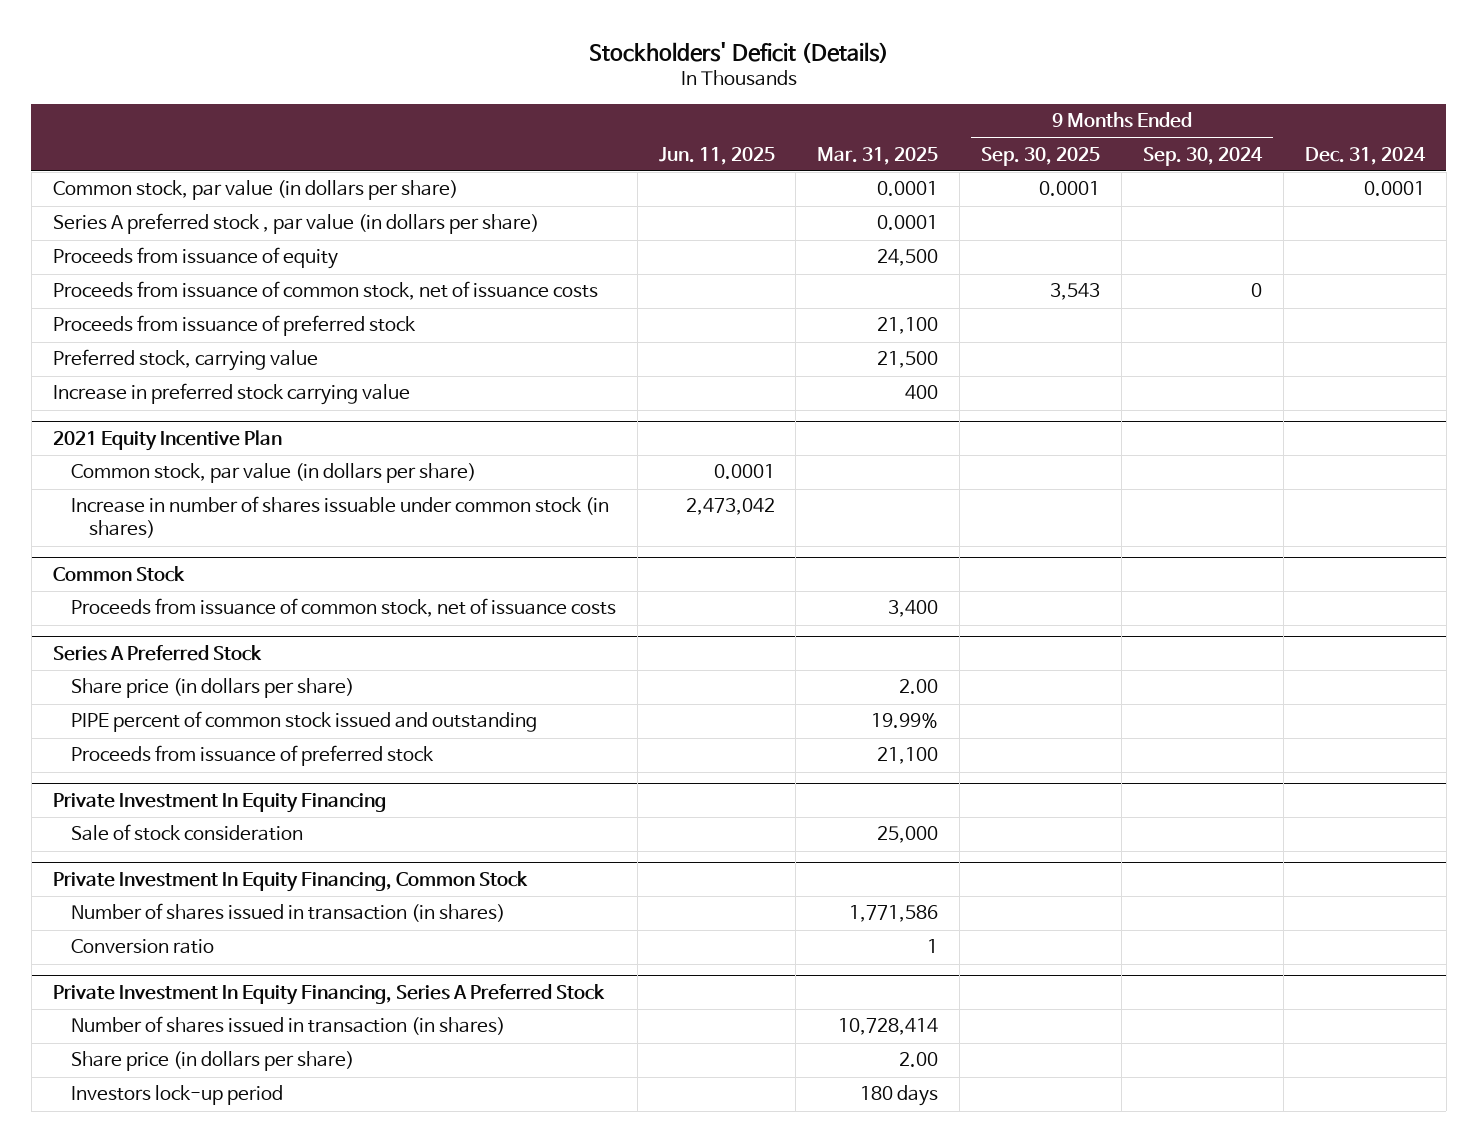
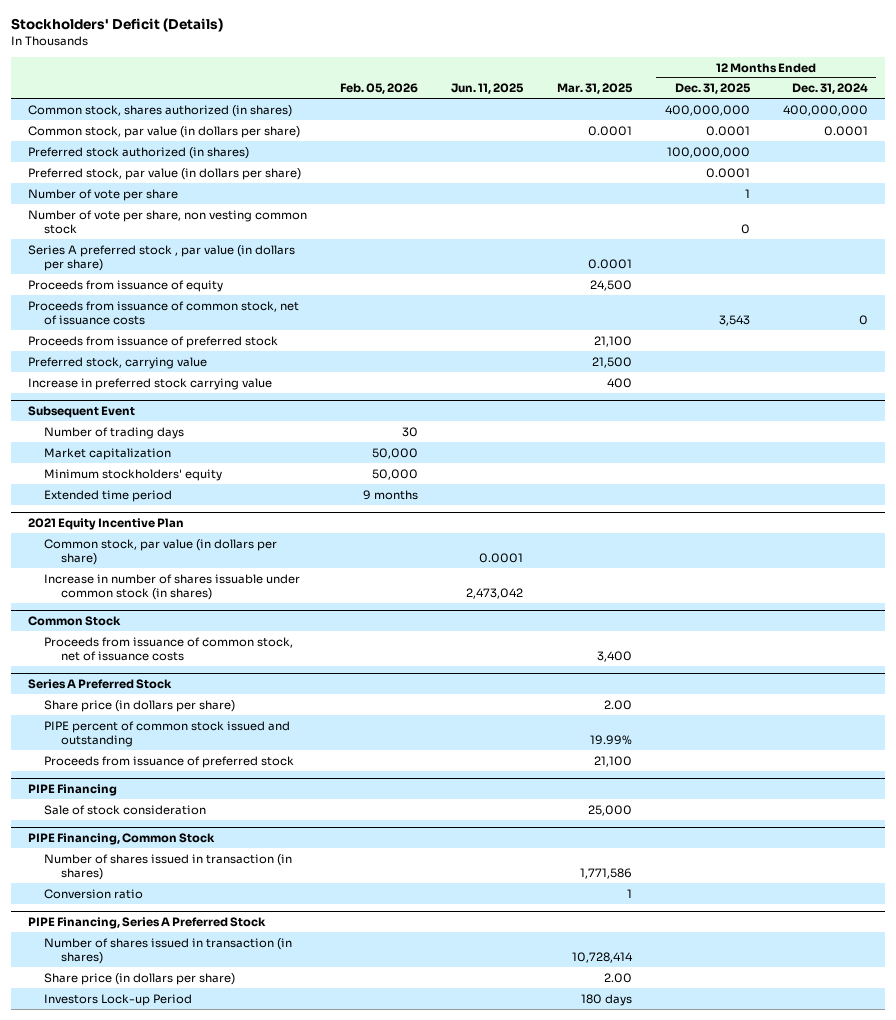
- | Jun. 11, 2025 | Mar. 31, 2025 | 9 Months Ended Sep. 30, 2025 | 9 Months Ended Sep. 30, 2024 | Dec. 31, 2024
+ | Feb. 05, 2026 | Jun. 11, 2025 | Mar. 31, 2025 | 12 Months Ended Dec. 31, 2025 | 12 Months Ended Dec. 31, 2024
+ Common stock, shares authorized (in shares) | | | | 400,000,000 | 400,000,000
+ Preferred stock authorized (in shares) | | | | 100,000,000 |
+ Preferred stock, par value (in dollars per share) | | | | 0.0001 |
+ Number of vote per share | | | | 1 |
+ Number of vote per share, non vesting common stock | | | | 0 |
+ Subsequent Event
+ Number of trading days | 30 | | | |
+ Market capitalization | 50,000 | | | |
+ Minimum stockholders' equity | 50,000 | | | |
+ Extended time period | 9 months | | | |
- Private Investment In Equity Financing
+ PIPE Financing
- Private Investment In Equity Financing, Common Stock
+ PIPE Financing, Common Stock
- Private Investment In Equity Financing, Series A Preferred Stock
+ PIPE Financing, Series A Preferred Stock
- Investors lock-up period | | 180 days | | |
+ Investors Lock-up Period | | | 180 days | |

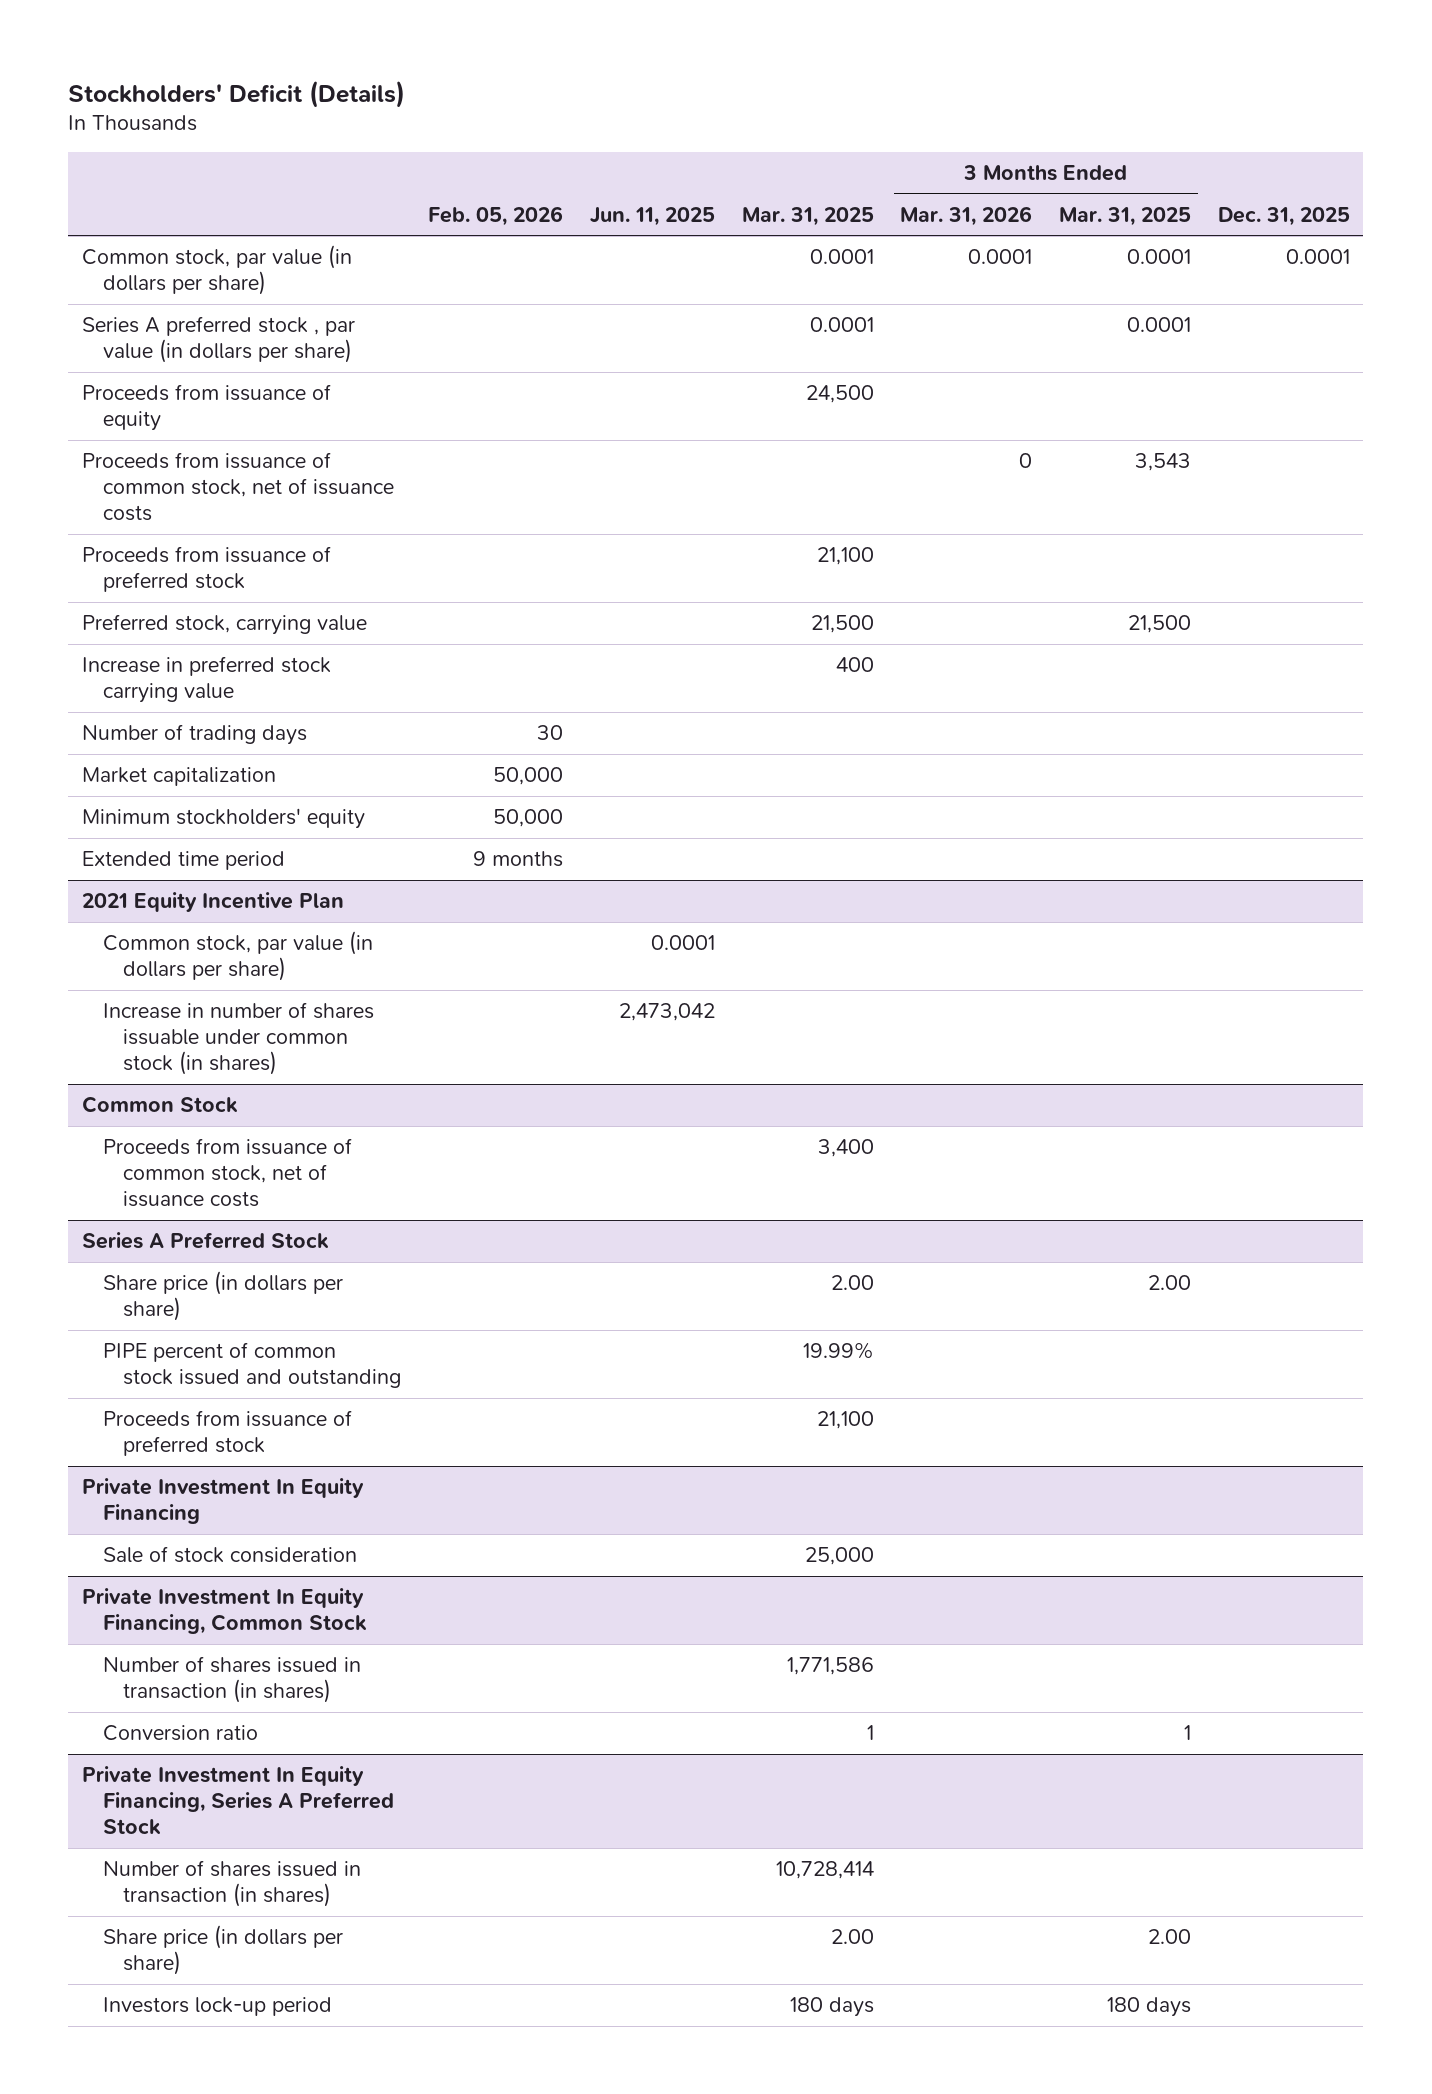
- | Feb. 05, 2026 | Jun. 11, 2025 | Mar. 31, 2025 | 12 Months Ended Dec. 31, 2025 | 12 Months Ended Dec. 31, 2024
+ | Feb. 05, 2026 | Jun. 11, 2025 | Mar. 31, 2025 | 3 Months Ended Mar. 31, 2026 | 3 Months Ended Mar. 31, 2025 | Dec. 31, 2025
- Common stock, shares authorized (in shares) | | | | 400,000,000 | 400,000,000
- Preferred stock authorized (in shares) | | | | 100,000,000 |
- Preferred stock, par value (in dollars per share) | | | | 0.0001 |
- Number of vote per share | | | | 1 |
- Number of vote per share, non vesting common stock | | | | 0 |
- Subsequent Event
- Number of trading days | 30 | | | |
- Market capitalization | 50,000 | | | |
- Minimum stockholders' equity | 50,000 | | | |
- Extended time period | 9 months | | | |
+ Number of trading days | 30 | | | | |
+ Market capitalization | 50,000 | | | | |
+ Minimum stockholders' equity | 50,000 | | | | |
+ Extended time period | 9 months | | | | |
- PIPE Financing
+ Private Investment In Equity Financing
- PIPE Financing, Common Stock
+ Private Investment In Equity Financing, Common Stock
- PIPE Financing, Series A Preferred Stock
+ Private Investment In Equity Financing, Series A Preferred Stock
- Investors Lock-up Period | | | 180 days | |
+ Investors lock-up period | | | 180 days | | 180 days |

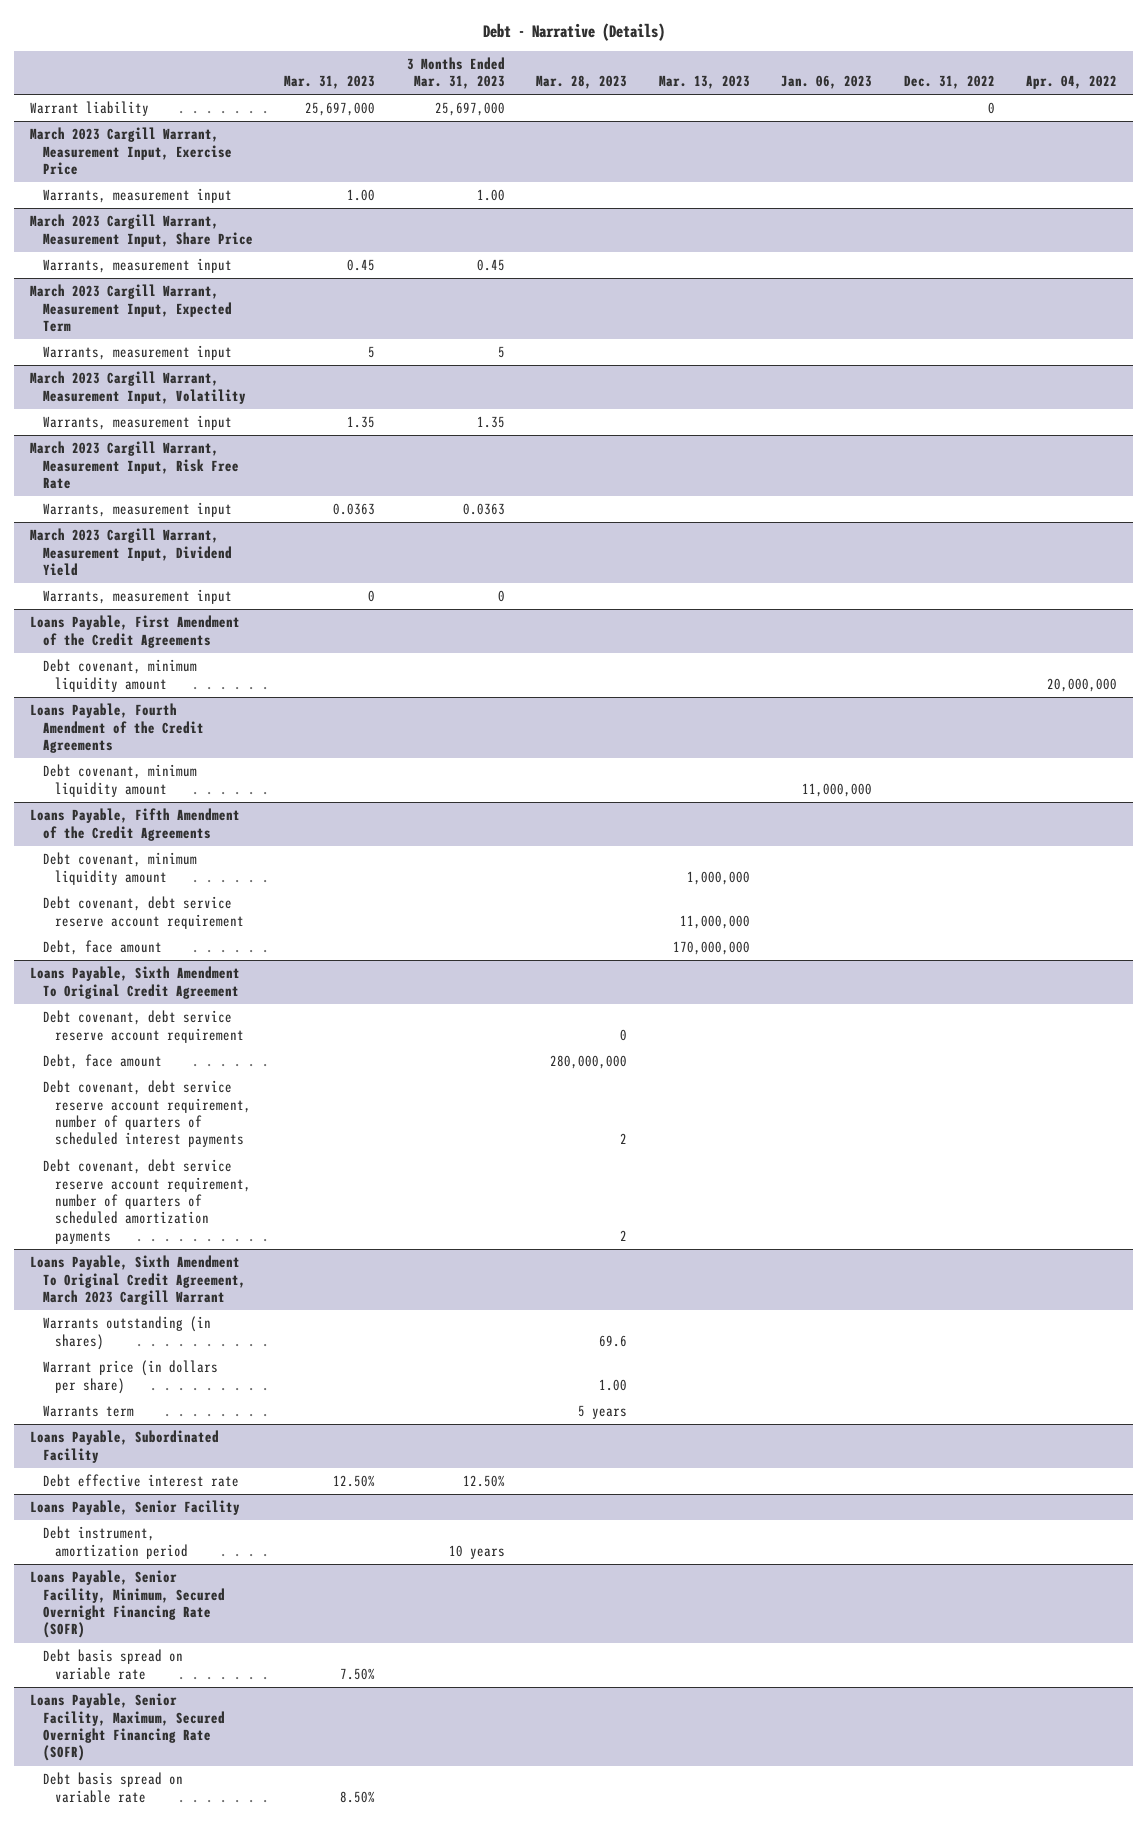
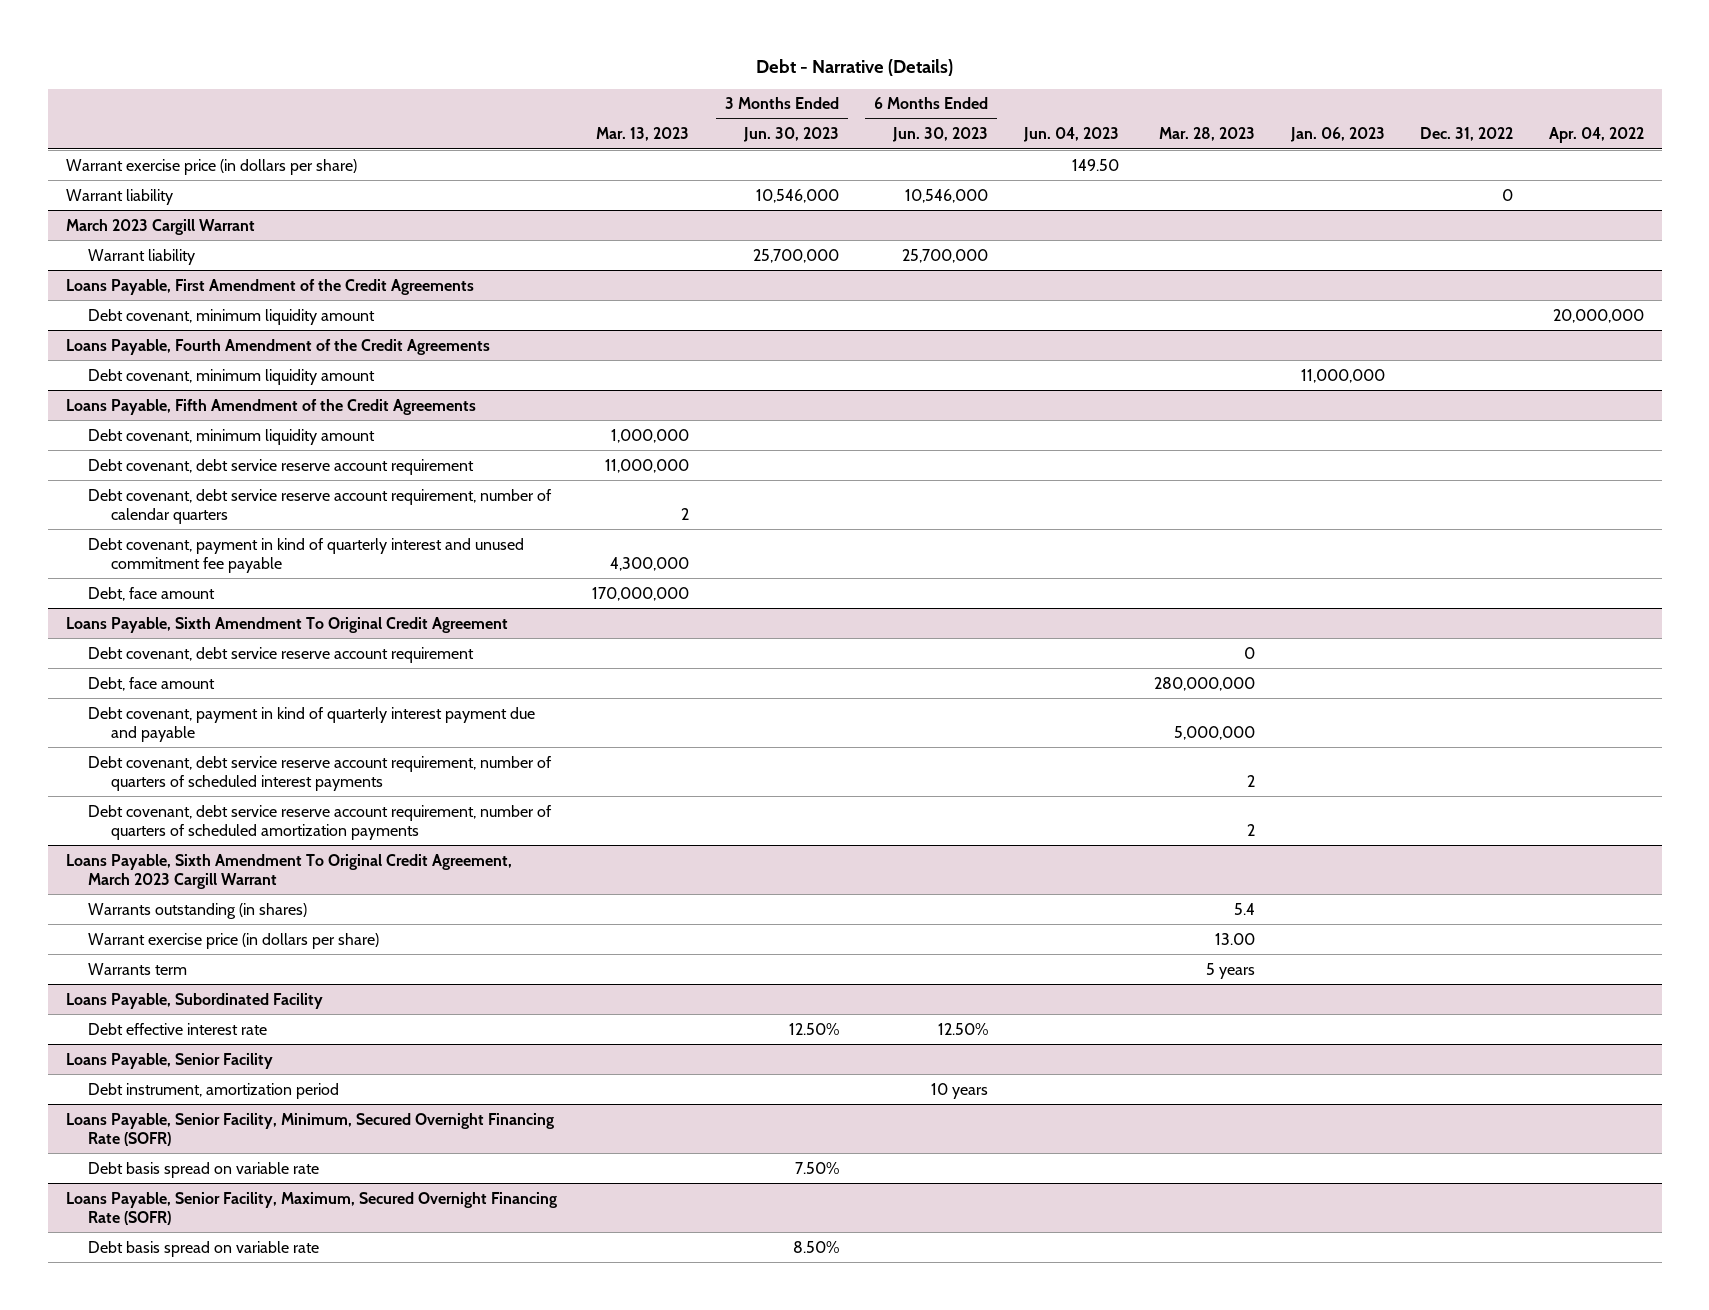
- | Mar. 31, 2023 | 3 Months Ended Mar. 31, 2023 | Mar. 28, 2023 | Mar. 13, 2023 | Jan. 06, 2023 | Dec. 31, 2022 | Apr. 04, 2022
+ | Mar. 13, 2023 | 3 Months Ended Jun. 30, 2023 | 6 Months Ended Jun. 30, 2023 | Jun. 04, 2023 | Mar. 28, 2023 | Jan. 06, 2023 | Dec. 31, 2022 | Apr. 04, 2022
+ Warrant exercise price (in dollars per share) | | | | 149.50 | | | |
- March 2023 Cargill Warrant, Measurement Input, Exercise Price
- Warrants, measurement input | 1.00 | 1.00 | | | | |
- March 2023 Cargill Warrant, Measurement Input, Share Price
- Warrants, measurement input | 0.45 | 0.45 | | | | |
- March 2023 Cargill Warrant, Measurement Input, Expected Term
- Warrants, measurement input | 5 | 5 | | | | |
- March 2023 Cargill Warrant, Measurement Input, Volatility
- Warrants, measurement input | 1.35 | 1.35 | | | | |
- March 2023 Cargill Warrant, Measurement Input, Risk Free Rate
- Warrants, measurement input | 0.0363 | 0.0363 | | | | |
- March 2023 Cargill Warrant, Measurement Input, Dividend Yield
- Warrants, measurement input | 0 | 0 | | | | |
+ March 2023 Cargill Warrant
+ Warrant liability | | 25,700,000 | 25,700,000 | | | | |
@ Loans Payable, Fifth Amendment of the Credit Agreements
+ Debt covenant, debt service reserve account requirement, number of calendar quarters | 2 | | | | | | |
+ Debt covenant, payment in kind of quarterly interest and unused commitment fee payable | 4,300,000 | | | | | | |
@ Loans Payable, Sixth Amendment To Original Credit Agreement
+ Debt covenant, payment in kind of quarterly interest payment due and payable | | | | | 5,000,000 | | |
@ Loans Payable, Sixth Amendment To Original Credit Agreement, March 2023 Cargill Warrant
- Warrants outstanding (in shares) | | | 69.6 | | | |
- Warrant price (in dollars per share) | | | 1.00 | | | |
+ Warrants outstanding (in shares) | | | | | 5.4 | | |
+ Warrant exercise price (in dollars per share) | | | | | 13.00 | | |

